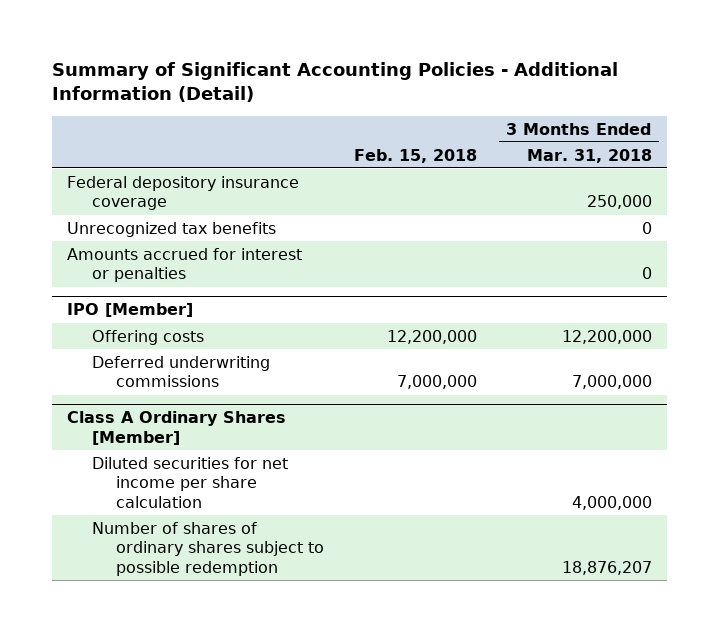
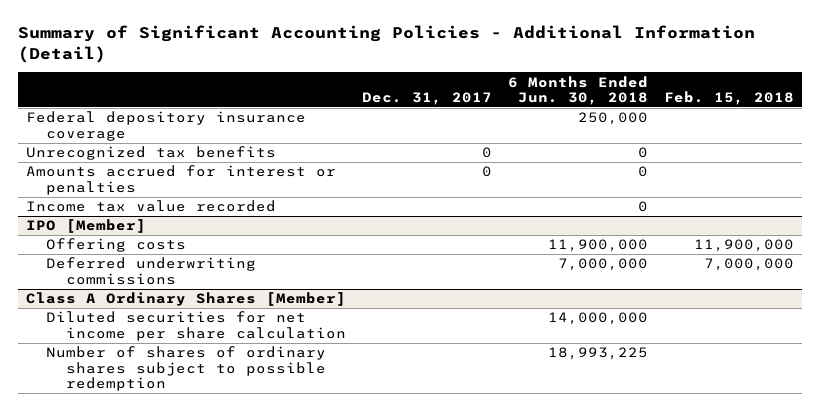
- | Feb. 15, 2018 | 3 Months Ended Mar. 31, 2018
+ | Dec. 31, 2017 | 6 Months Ended Jun. 30, 2018 | Feb. 15, 2018
+ Income tax value recorded | | 0 |
@ IPO [Member]
- Offering costs | 12,200,000 | 12,200,000
+ Offering costs | | 11,900,000 | 11,900,000

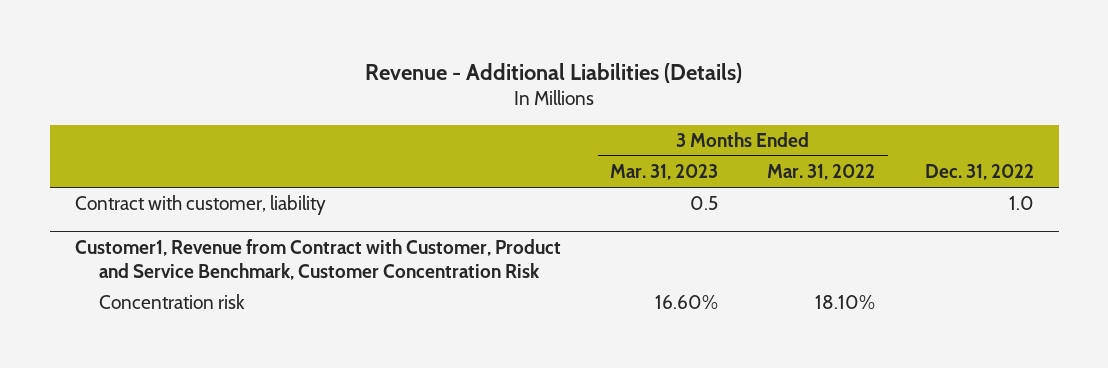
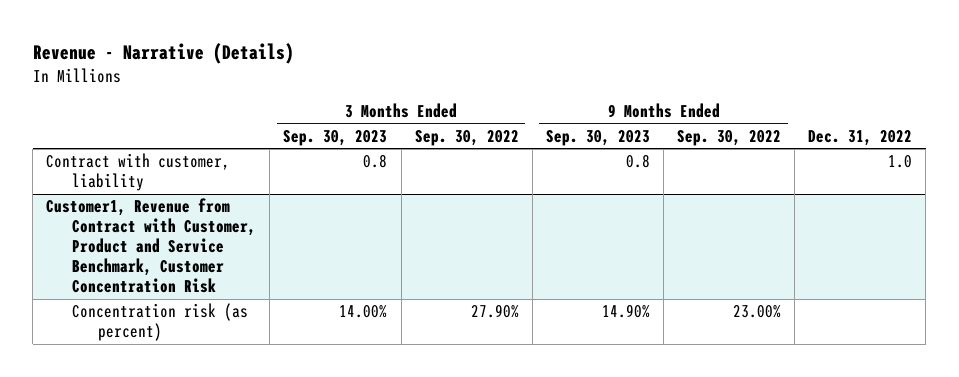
- Revenue - Additional Liabilities (Details)
+ Revenue - Narrative (Details)
- | 3 Months Ended Mar. 31, 2023 | 3 Months Ended Mar. 31, 2022 | Dec. 31, 2022
+ | 3 Months Ended Sep. 30, 2023 | 3 Months Ended Sep. 30, 2022 | 9 Months Ended Sep. 30, 2023 | 9 Months Ended Sep. 30, 2022 | Dec. 31, 2022
@ Customer1, Revenue from Contract with Customer, Product and Service Benchmark, Customer Concentration Risk
- Concentration risk | 16.60% | 18.10% |
+ Concentration risk (as percent) | 14.00% | 27.90% | 14.90% | 23.00% |

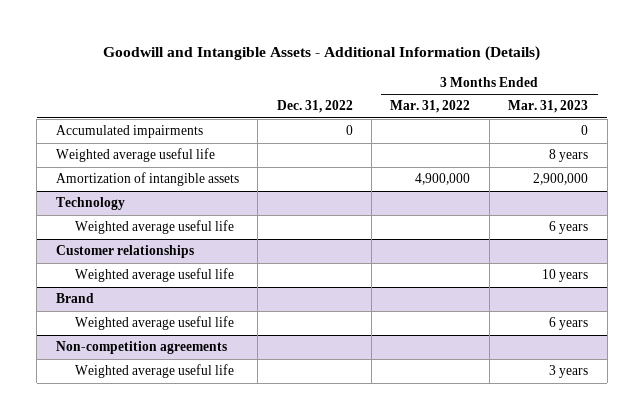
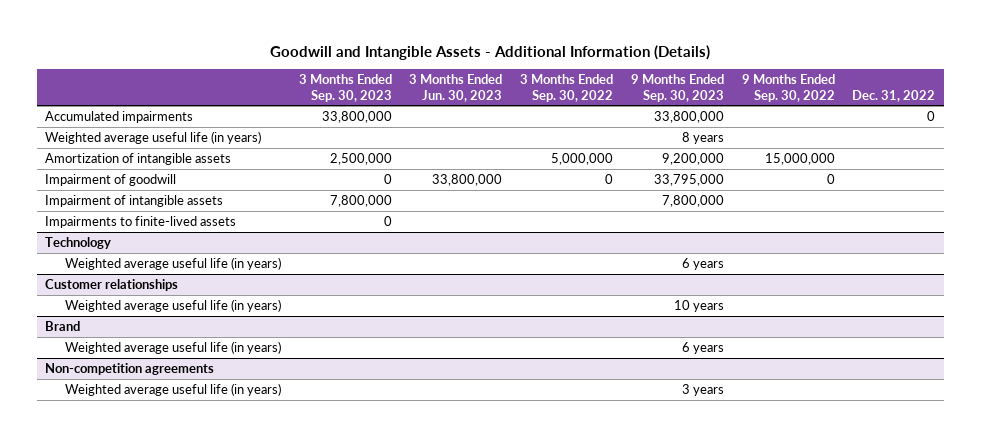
- | Dec. 31, 2022 | 3 Months Ended Mar. 31, 2022 | 3 Months Ended Mar. 31, 2023
+ | 3 Months Ended Sep. 30, 2023 | 3 Months Ended Jun. 30, 2023 | 3 Months Ended Sep. 30, 2022 | 9 Months Ended Sep. 30, 2023 | 9 Months Ended Sep. 30, 2022 | Dec. 31, 2022
- Weighted average useful life | | | 8 years
+ Weighted average useful life (in years) | | | | 8 years | |
+ Impairment of goodwill | 0 | 33,800,000 | 0 | 33,795,000 | 0 |
+ Impairment of intangible assets | 7,800,000 | | | 7,800,000 | |
+ Impairments to finite-lived assets | 0 | | | | |
@ Technology
- Weighted average useful life | | | 6 years
+ Weighted average useful life (in years) | | | | 6 years | |
@ Customer relationships
- Weighted average useful life | | | 10 years
+ Weighted average useful life (in years) | | | | 10 years | |
@ Brand
- Weighted average useful life | | | 6 years
+ Weighted average useful life (in years) | | | | 6 years | |
@ Non-competition agreements
- Weighted average useful life | | | 3 years
+ Weighted average useful life (in years) | | | | 3 years | |

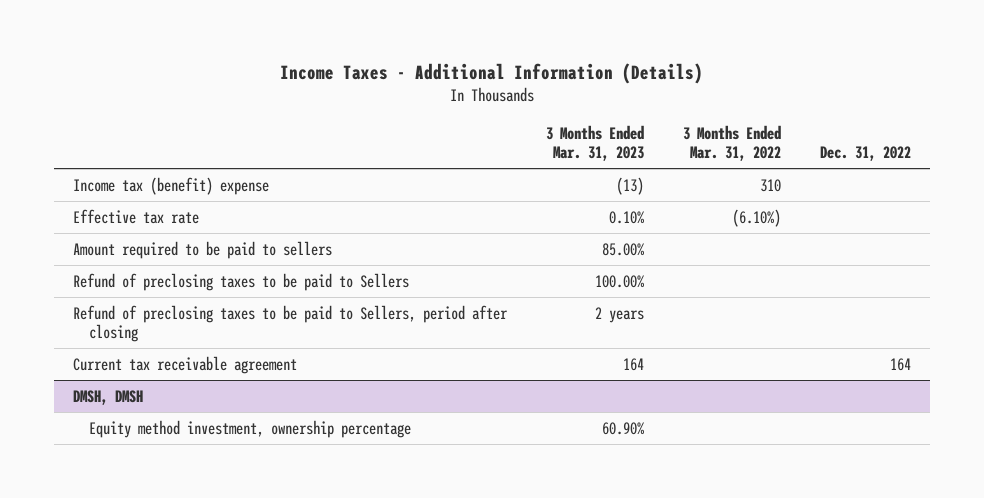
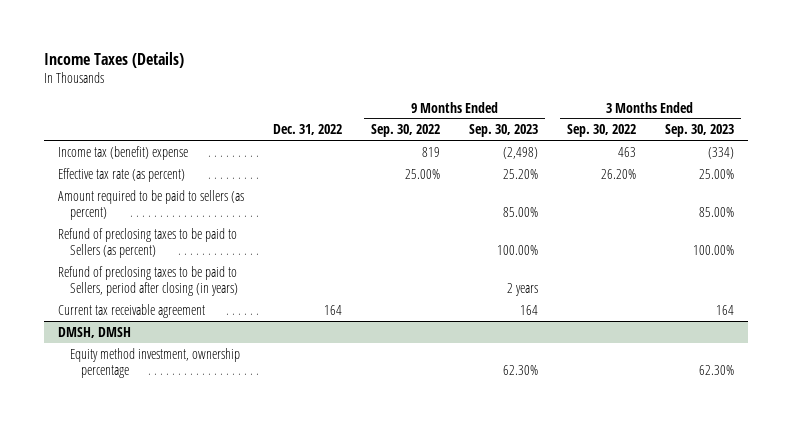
- Income Taxes - Additional Information (Details)
+ Income Taxes (Details)
- | 3 Months Ended Mar. 31, 2023 | 3 Months Ended Mar. 31, 2022 | Dec. 31, 2022
+ | Dec. 31, 2022 | 9 Months Ended Sep. 30, 2022 | 9 Months Ended Sep. 30, 2023 | 3 Months Ended Sep. 30, 2022 | 3 Months Ended Sep. 30, 2023
- Effective tax rate | 0.10% | (6.10%) |
- Amount required to be paid to sellers | 85.00% | |
- Refund of preclosing taxes to be paid to Sellers | 100.00% | |
- Refund of preclosing taxes to be paid to Sellers, period after closing | 2 years | |
+ Effective tax rate (as percent) | | 25.00% | 25.20% | 26.20% | 25.00%
+ Amount required to be paid to sellers (as percent) | | | 85.00% | | 85.00%
+ Refund of preclosing taxes to be paid to Sellers (as percent) | | | 100.00% | | 100.00%
+ Refund of preclosing taxes to be paid to Sellers, period after closing (in years) | | | 2 years | |

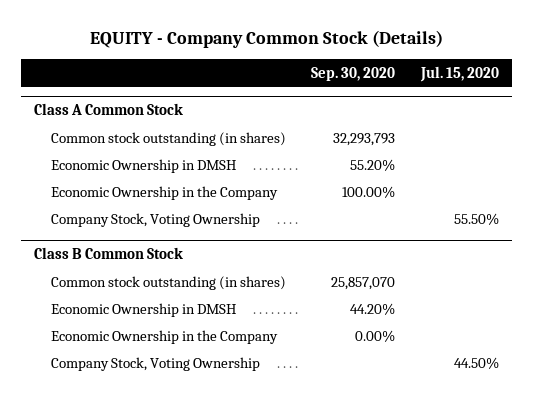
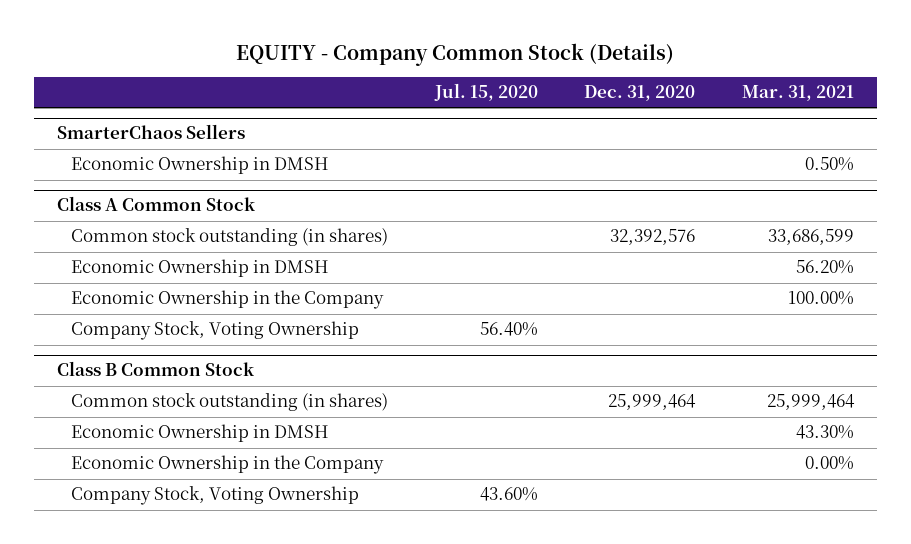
- | Sep. 30, 2020 | Jul. 15, 2020
+ | Jul. 15, 2020 | Dec. 31, 2020 | Mar. 31, 2021
+ SmarterChaos Sellers
+ Economic Ownership in DMSH | | | 0.50%
@ Class A Common Stock
- Company Stock, Voting Ownership | | 55.50%
+ Company Stock, Voting Ownership | 56.40% | |
@ Class B Common Stock
- Company Stock, Voting Ownership | | 44.50%
+ Company Stock, Voting Ownership | 43.60% | |

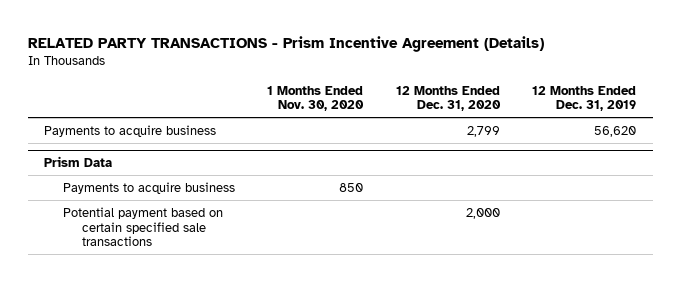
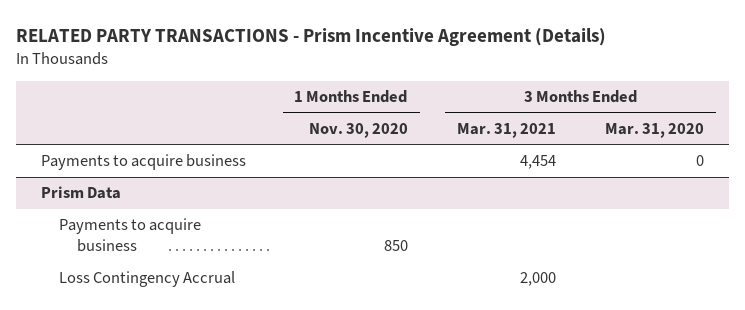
- | 1 Months Ended Nov. 30, 2020 | 12 Months Ended Dec. 31, 2020 | 12 Months Ended Dec. 31, 2019
+ | 1 Months Ended Nov. 30, 2020 | 3 Months Ended Mar. 31, 2021 | 3 Months Ended Mar. 31, 2020
@ Prism Data
- Potential payment based on certain specified sale transactions | | 2,000 |
+ Loss Contingency Accrual | | 2,000 |

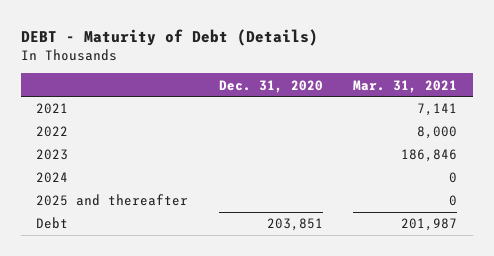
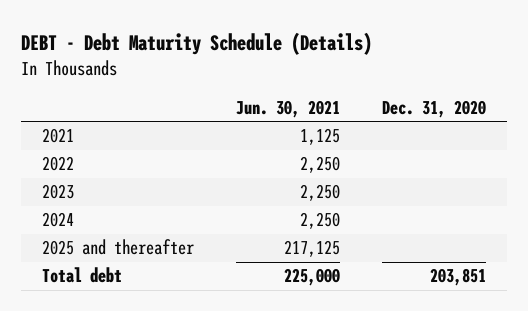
- DEBT - Maturity of Debt (Details)
+ DEBT - Debt Maturity Schedule (Details)
- | Dec. 31, 2020 | Mar. 31, 2021
+ | Jun. 30, 2021 | Dec. 31, 2020
- Debt | 203,851 | 201,987
+ Total debt | 225,000 | 203,851

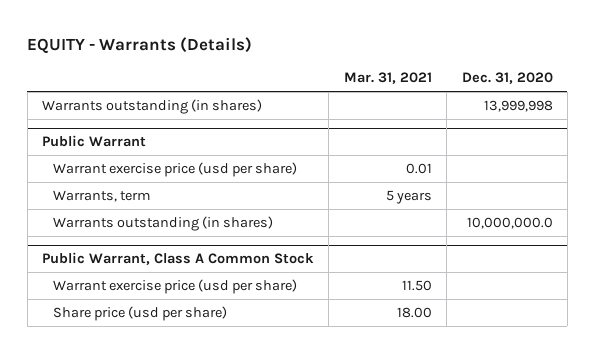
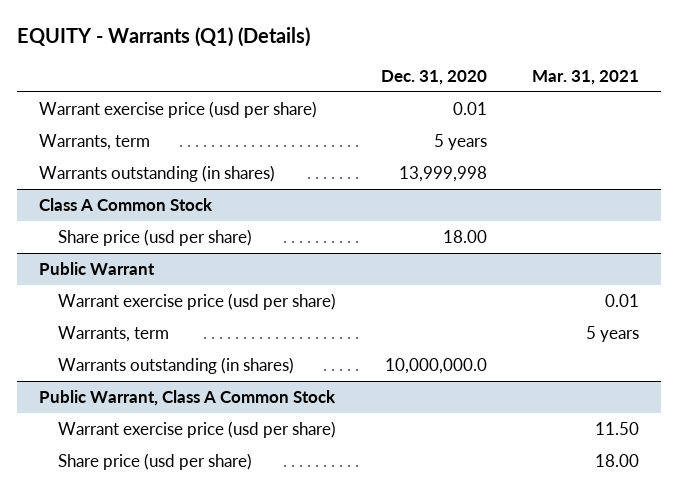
- EQUITY - Warrants (Details)
+ EQUITY - Warrants (Q1) (Details)
- | Mar. 31, 2021 | Dec. 31, 2020
+ | Dec. 31, 2020 | Mar. 31, 2021
+ Warrant exercise price (usd per share) | 0.01 |
+ Warrants, term | 5 years |
+ Class A Common Stock
+ Share price (usd per share) | 18.00 |

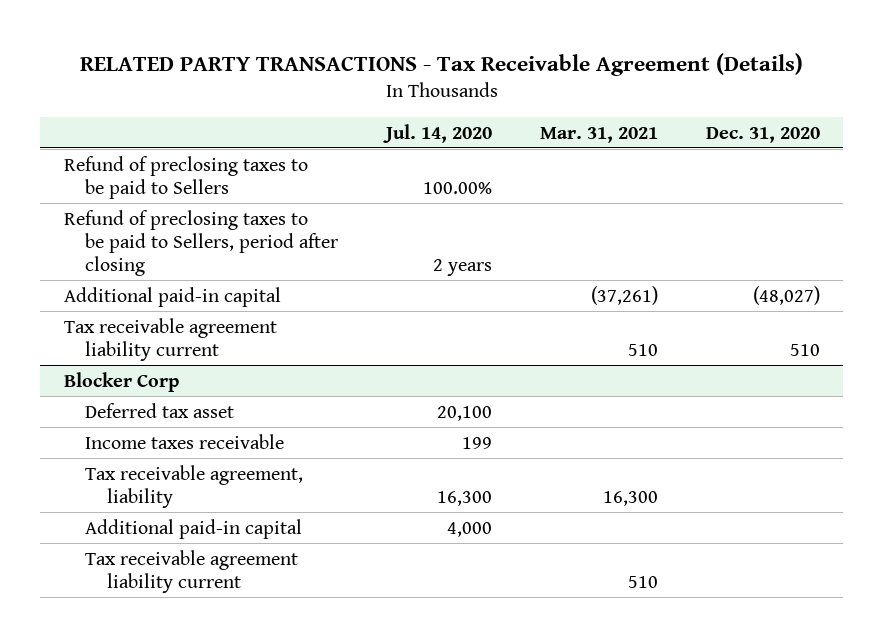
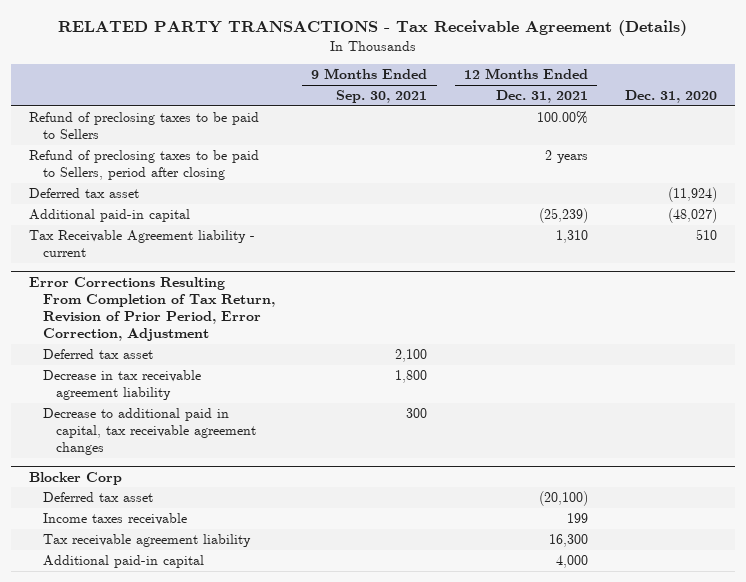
- | Jul. 14, 2020 | Mar. 31, 2021 | Dec. 31, 2020
+ | 9 Months Ended Sep. 30, 2021 | 12 Months Ended Dec. 31, 2021 | Dec. 31, 2020
+ Deferred tax asset | | | (11,924)
- Tax receivable agreement liability current | | 510 | 510
+ Tax Receivable Agreement liability - current | | 1,310 | 510
+ Error Corrections Resulting From Completion of Tax Return, Revision of Prior Period, Error Correction, Adjustment
+ Deferred tax asset | 2,100 | |
+ Decrease in tax receivable agreement liability | 1,800 | |
+ Decrease to additional paid in capital, tax receivable agreement changes | 300 | |
@ Blocker Corp
- Tax receivable agreement, liability | 16,300 | 16,300 |
+ Tax receivable agreement liability | | 16,300 |
- Tax receivable agreement liability current | | 510 |

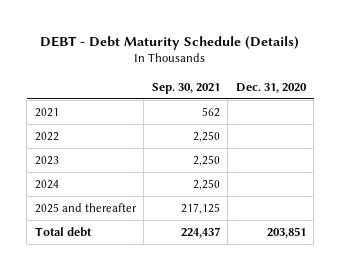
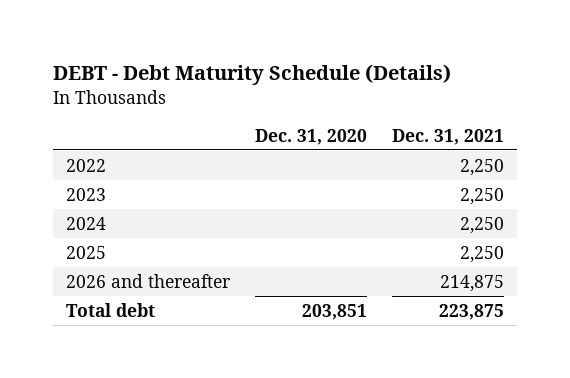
- | Sep. 30, 2021 | Dec. 31, 2020
+ | Dec. 31, 2020 | Dec. 31, 2021
- 2021 | 562 |
- 2025 and thereafter | 217,125 |
+ 2025 | | 2,250
+ 2026 and thereafter | | 214,875

